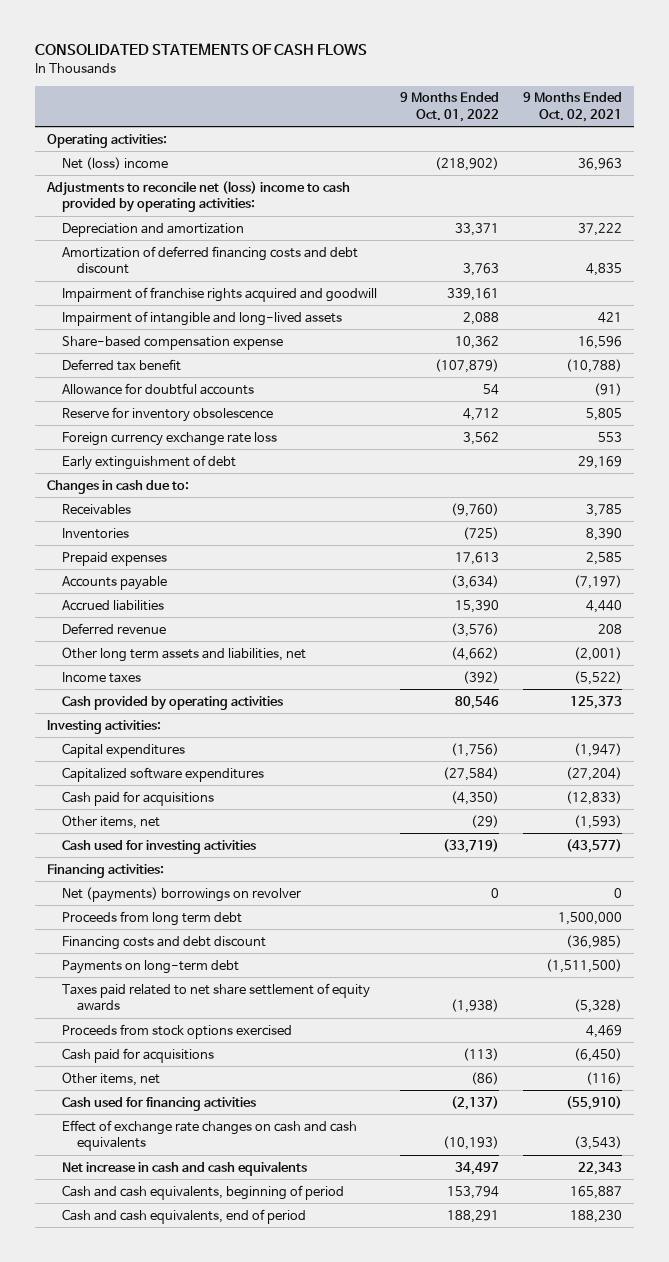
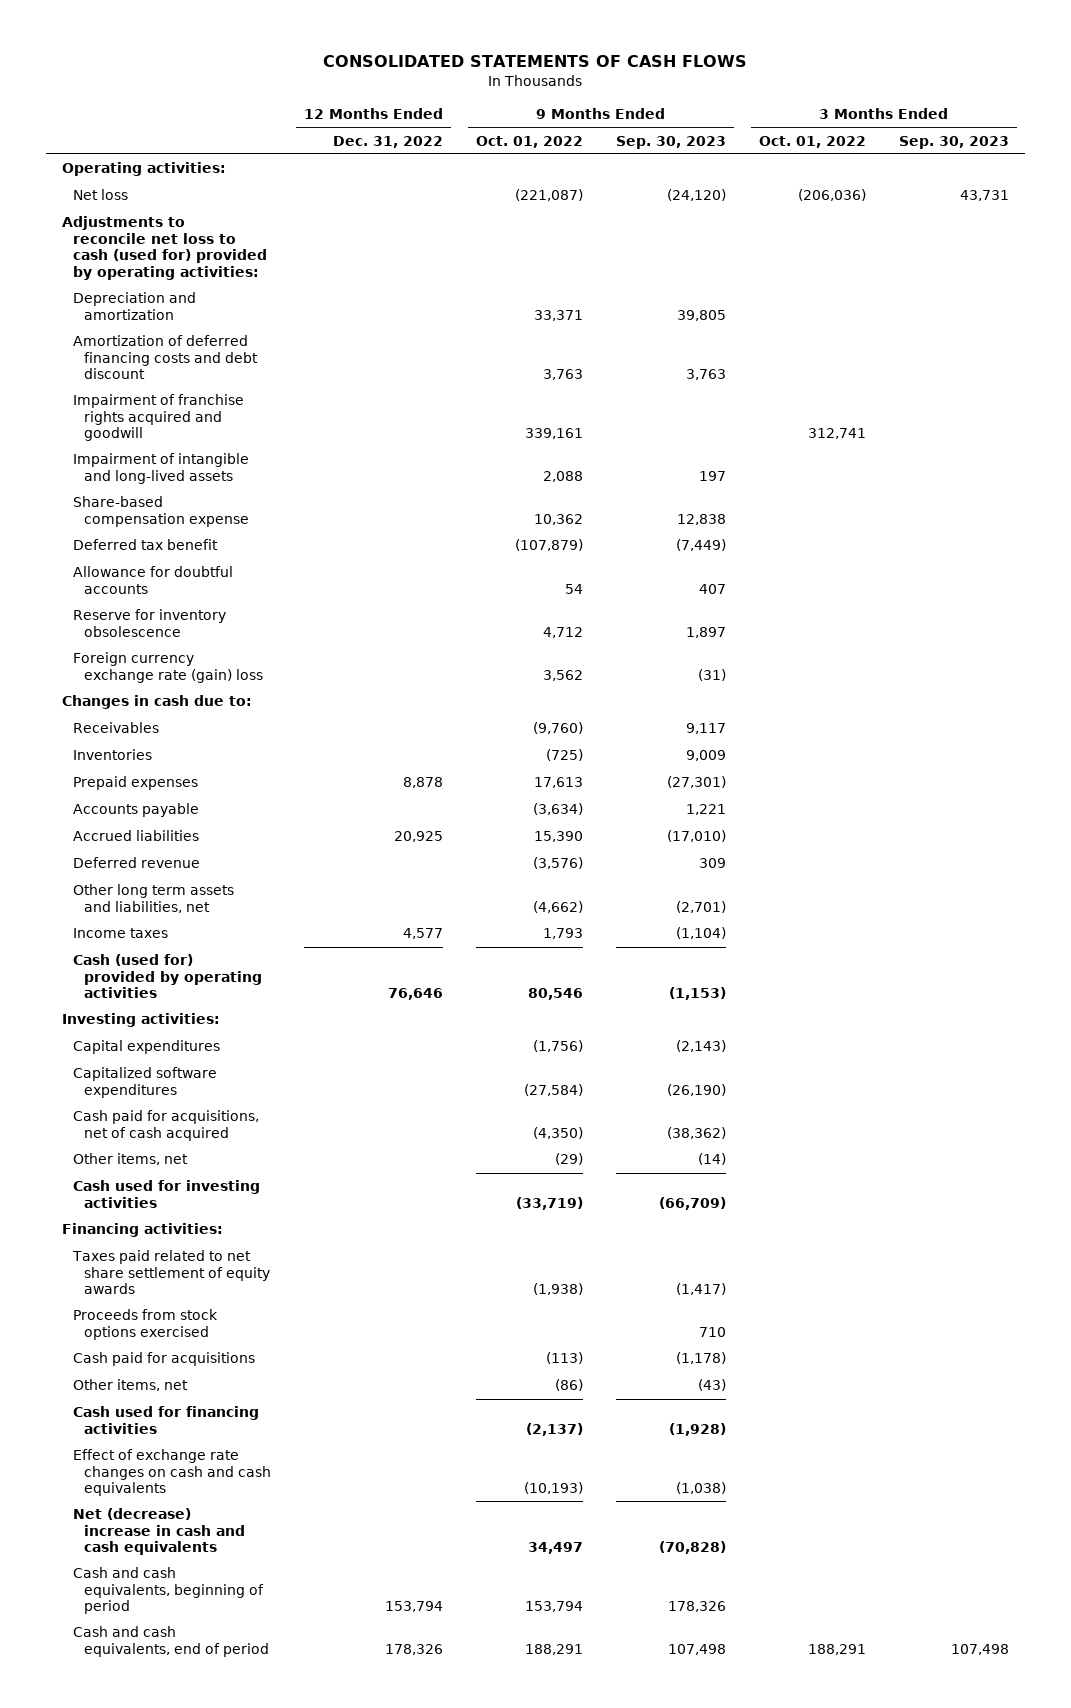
- | 9 Months Ended Oct. 01, 2022 | 9 Months Ended Oct. 02, 2021
+ | 12 Months Ended Dec. 31, 2022 | 9 Months Ended Oct. 01, 2022 | 9 Months Ended Sep. 30, 2023 | 3 Months Ended Oct. 01, 2022 | 3 Months Ended Sep. 30, 2023
- Net (loss) income | (218,902) | 36,963
- Adjustments to reconcile net (loss) income to cash provided by operating activities:
+ Net loss | | (221,087) | (24,120) | (206,036) | 43,731
+ Adjustments to reconcile net loss to cash (used for) provided by operating activities:
- Foreign currency exchange rate loss | 3,562 | 553
- Early extinguishment of debt | | 29,169
+ Foreign currency exchange rate (gain) loss | | 3,562 | (31) | |
- Income taxes | (392) | (5,522)
- Cash provided by operating activities | 80,546 | 125,373
+ Income taxes | 4,577 | 1,793 | (1,104) | |
+ Cash (used for) provided by operating activities | 76,646 | 80,546 | (1,153) | |
- Cash paid for acquisitions | (4,350) | (12,833)
+ Cash paid for acquisitions, net of cash acquired | | (4,350) | (38,362) | |
- Net (payments) borrowings on revolver | 0 | 0
- Proceeds from long term debt | | 1,500,000
- Financing costs and debt discount | | (36,985)
- Payments on long-term debt | | (1,511,500)
- Net increase in cash and cash equivalents | 34,497 | 22,343
+ Net (decrease) increase in cash and cash equivalents | | 34,497 | (70,828) | |

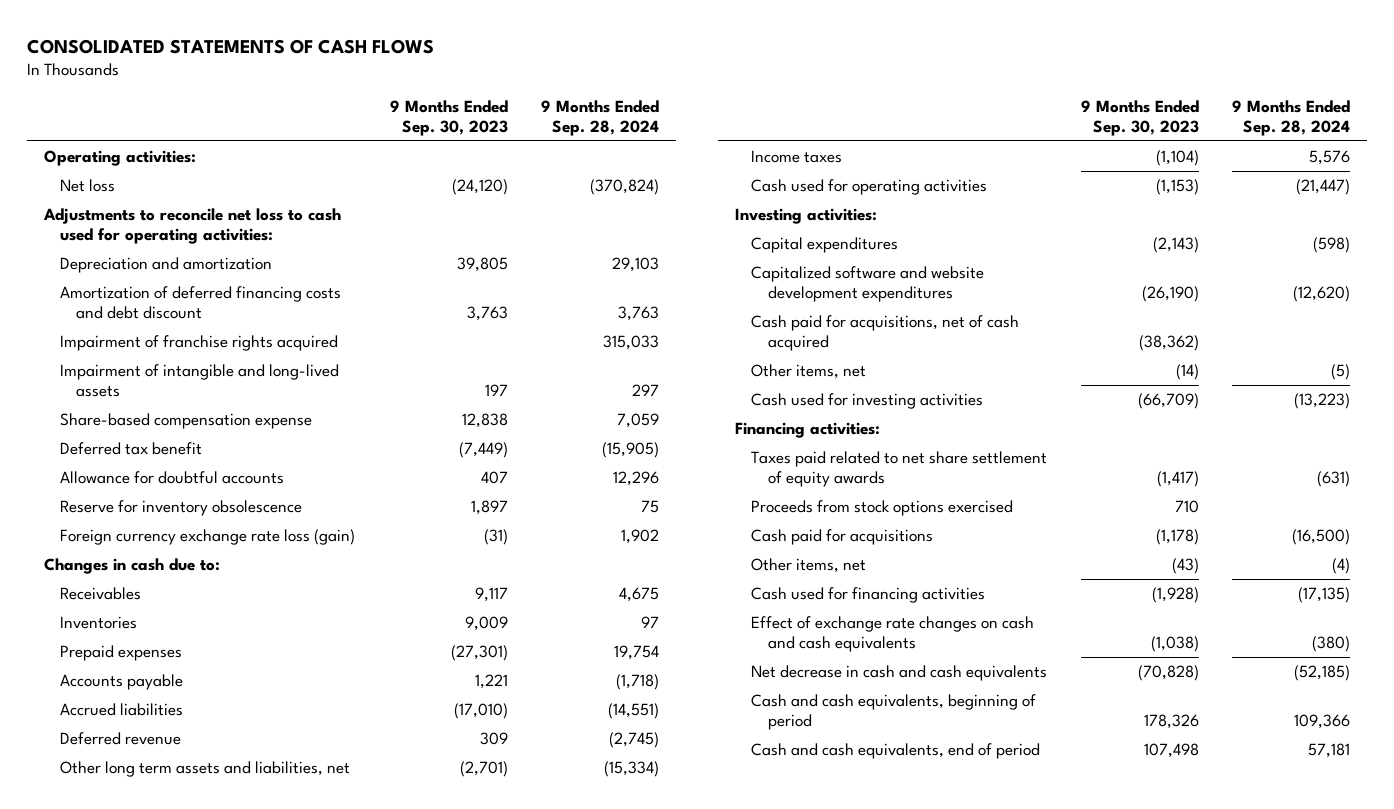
- | 12 Months Ended Dec. 31, 2022 | 9 Months Ended Oct. 01, 2022 | 9 Months Ended Sep. 30, 2023 | 3 Months Ended Oct. 01, 2022 | 3 Months Ended Sep. 30, 2023
+ | 9 Months Ended Sep. 30, 2023 | 9 Months Ended Sep. 28, 2024
- Adjustments to reconcile net loss to cash (used for) provided by operating activities:
+ Adjustments to reconcile net loss to cash used for operating activities:
- Impairment of franchise rights acquired and goodwill | | 339,161 | | 312,741 |
+ Impairment of franchise rights acquired | | 315,033
- Foreign currency exchange rate (gain) loss | | 3,562 | (31) | |
+ Foreign currency exchange rate loss (gain) | (31) | 1,902
- Cash (used for) provided by operating activities | 76,646 | 80,546 | (1,153) | |
+ Cash used for operating activities | (1,153) | (21,447)
- Capitalized software expenditures | | (27,584) | (26,190) | |
+ Capitalized software and website development expenditures | (26,190) | (12,620)
- Net (decrease) increase in cash and cash equivalents | | 34,497 | (70,828) | |
+ Net decrease in cash and cash equivalents | (70,828) | (52,185)

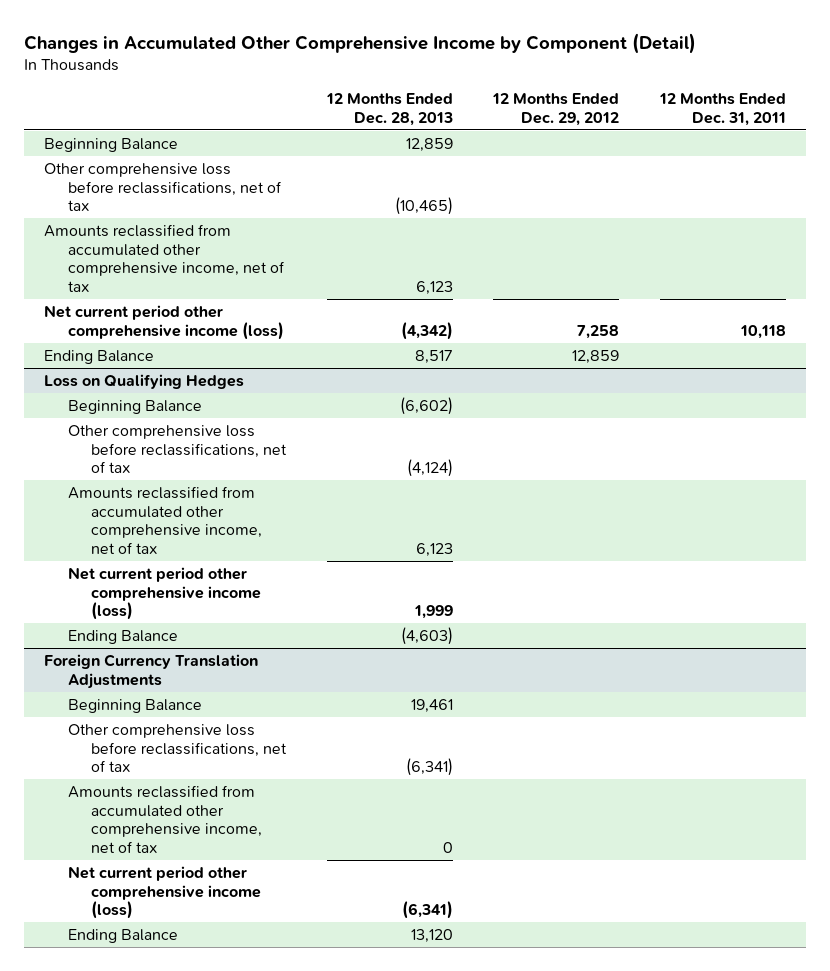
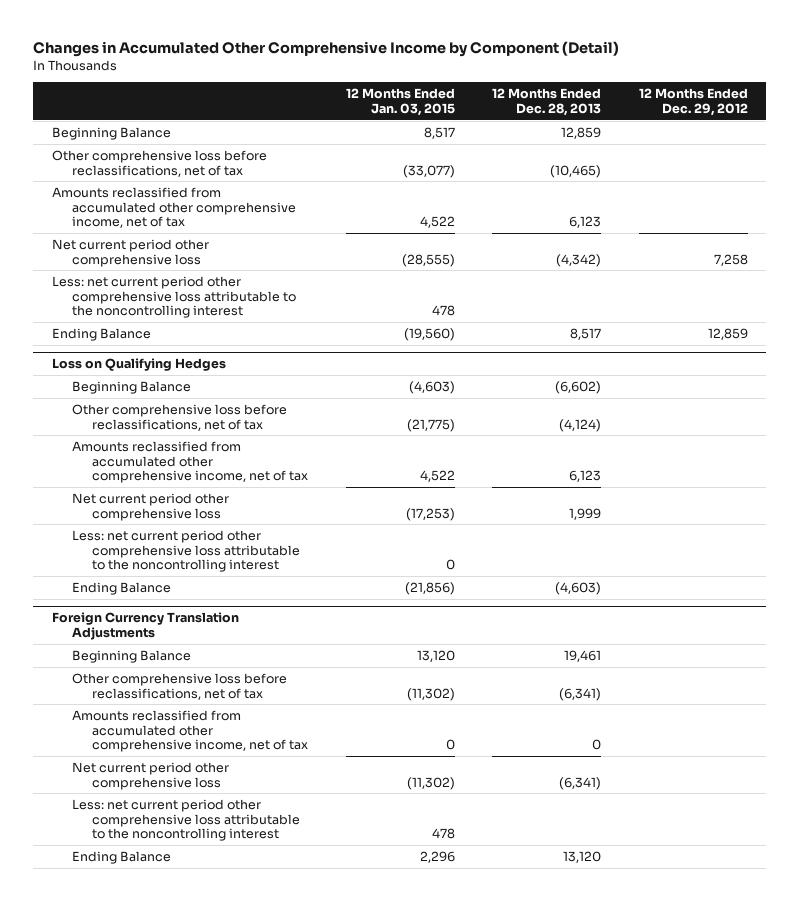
- | 12 Months Ended Dec. 28, 2013 | 12 Months Ended Dec. 29, 2012 | 12 Months Ended Dec. 31, 2011
+ | 12 Months Ended Jan. 03, 2015 | 12 Months Ended Dec. 28, 2013 | 12 Months Ended Dec. 29, 2012
- Net current period other comprehensive income (loss) | (4,342) | 7,258 | 10,118
+ Net current period other comprehensive loss | (28,555) | (4,342) | 7,258
+ Less: net current period other comprehensive loss attributable to the noncontrolling interest | 478 | |
@ Loss on Qualifying Hedges
- Net current period other comprehensive income (loss) | 1,999 | |
+ Net current period other comprehensive loss | (17,253) | 1,999 |
+ Less: net current period other comprehensive loss attributable to the noncontrolling interest | 0 | |
@ Foreign Currency Translation Adjustments
- Net current period other comprehensive income (loss) | (6,341) | |
+ Net current period other comprehensive loss | (11,302) | (6,341) |
+ Less: net current period other comprehensive loss attributable to the noncontrolling interest | 478 | |

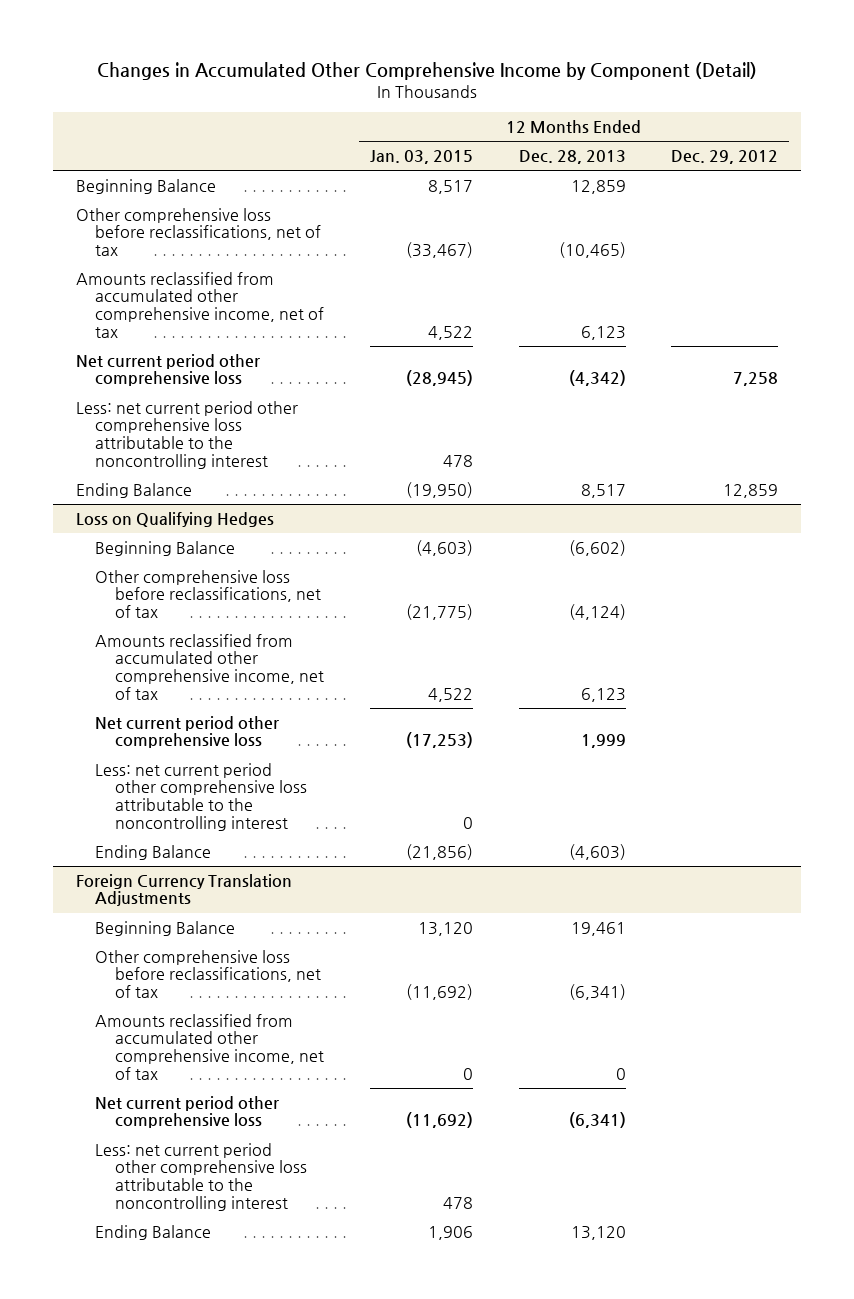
- Other comprehensive loss before reclassifications, net of tax | (33,077) | (10,465) |
+ Other comprehensive loss before reclassifications, net of tax | (33,467) | (10,465) |
- Net current period other comprehensive loss | (28,555) | (4,342) | 7,258
+ Net current period other comprehensive loss | (28,945) | (4,342) | 7,258
- Ending Balance | (19,560) | 8,517 | 12,859
+ Ending Balance | (19,950) | 8,517 | 12,859
@ Foreign Currency Translation Adjustments
- Other comprehensive loss before reclassifications, net of tax | (11,302) | (6,341) |
+ Other comprehensive loss before reclassifications, net of tax | (11,692) | (6,341) |
- Net current period other comprehensive loss | (11,302) | (6,341) |
+ Net current period other comprehensive loss | (11,692) | (6,341) |
- Ending Balance | 2,296 | 13,120 |
+ Ending Balance | 1,906 | 13,120 |

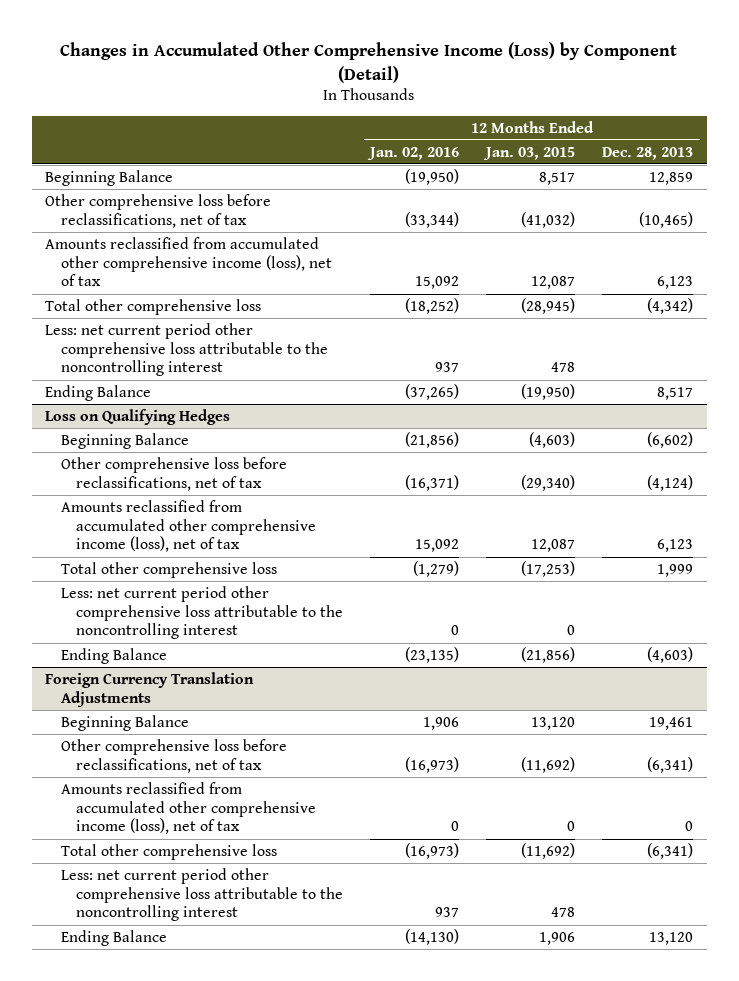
- Changes in Accumulated Other Comprehensive Income by Component (Detail)
+ Changes in Accumulated Other Comprehensive Income (Loss) by Component (Detail)
- | 12 Months Ended Jan. 03, 2015 | 12 Months Ended Dec. 28, 2013 | 12 Months Ended Dec. 29, 2012
+ | 12 Months Ended Jan. 02, 2016 | 12 Months Ended Jan. 03, 2015 | 12 Months Ended Dec. 28, 2013
- Other comprehensive loss before reclassifications, net of tax | (33,467) | (10,465) |
- Amounts reclassified from accumulated other comprehensive income, net of tax | 4,522 | 6,123 |
- Net current period other comprehensive loss | (28,945) | (4,342) | 7,258
+ Other comprehensive loss before reclassifications, net of tax | (33,344) | (41,032) | (10,465)
+ Amounts reclassified from accumulated other comprehensive income (loss), net of tax | 15,092 | 12,087 | 6,123
+ Total other comprehensive loss | (18,252) | (28,945) | (4,342)
@ Loss on Qualifying Hedges
- Other comprehensive loss before reclassifications, net of tax | (21,775) | (4,124) |
- Amounts reclassified from accumulated other comprehensive income, net of tax | 4,522 | 6,123 |
- Net current period other comprehensive loss | (17,253) | 1,999 |
+ Other comprehensive loss before reclassifications, net of tax | (16,371) | (29,340) | (4,124)
+ Amounts reclassified from accumulated other comprehensive income (loss), net of tax | 15,092 | 12,087 | 6,123
+ Total other comprehensive loss | (1,279) | (17,253) | 1,999
@ Foreign Currency Translation Adjustments
- Amounts reclassified from accumulated other comprehensive income, net of tax | 0 | 0 |
- Net current period other comprehensive loss | (11,692) | (6,341) |
+ Amounts reclassified from accumulated other comprehensive income (loss), net of tax | 0 | 0 | 0
+ Total other comprehensive loss | (16,973) | (11,692) | (6,341)

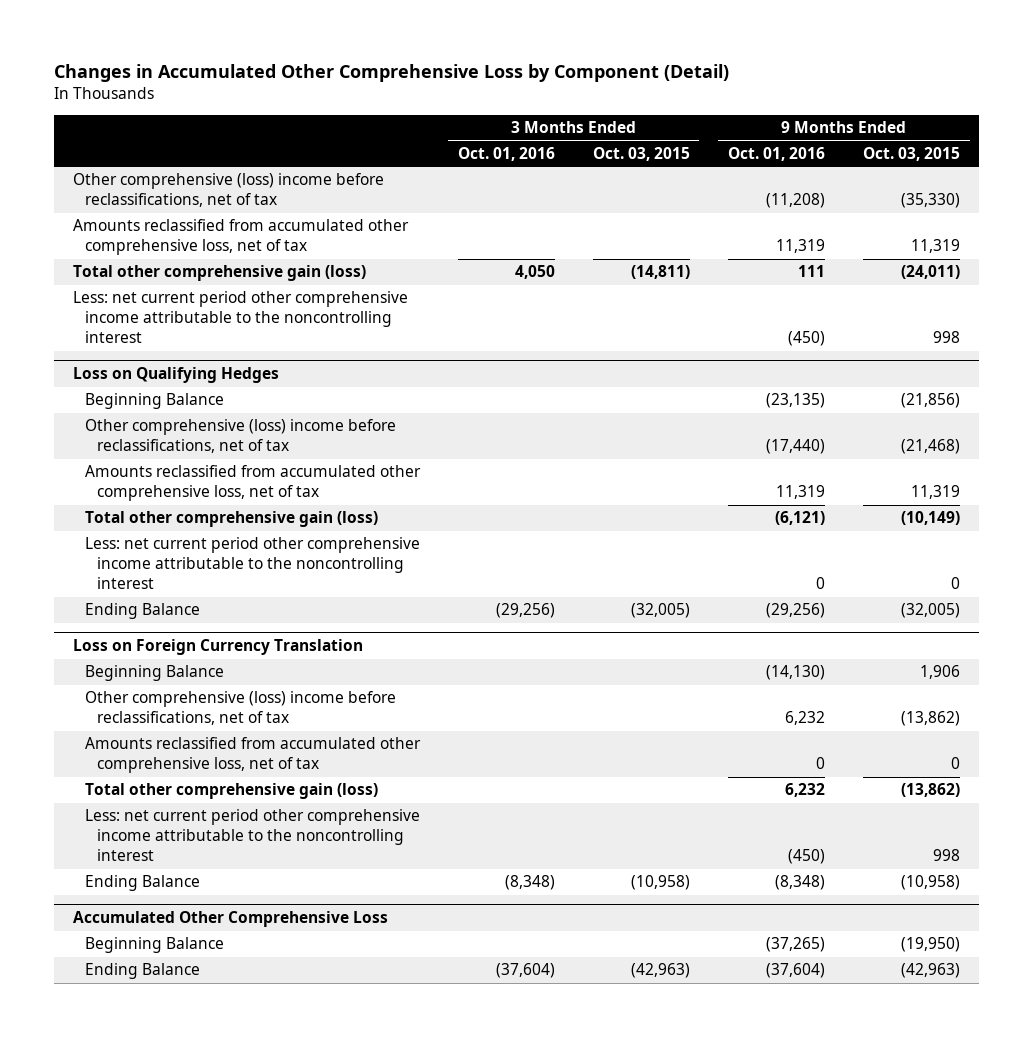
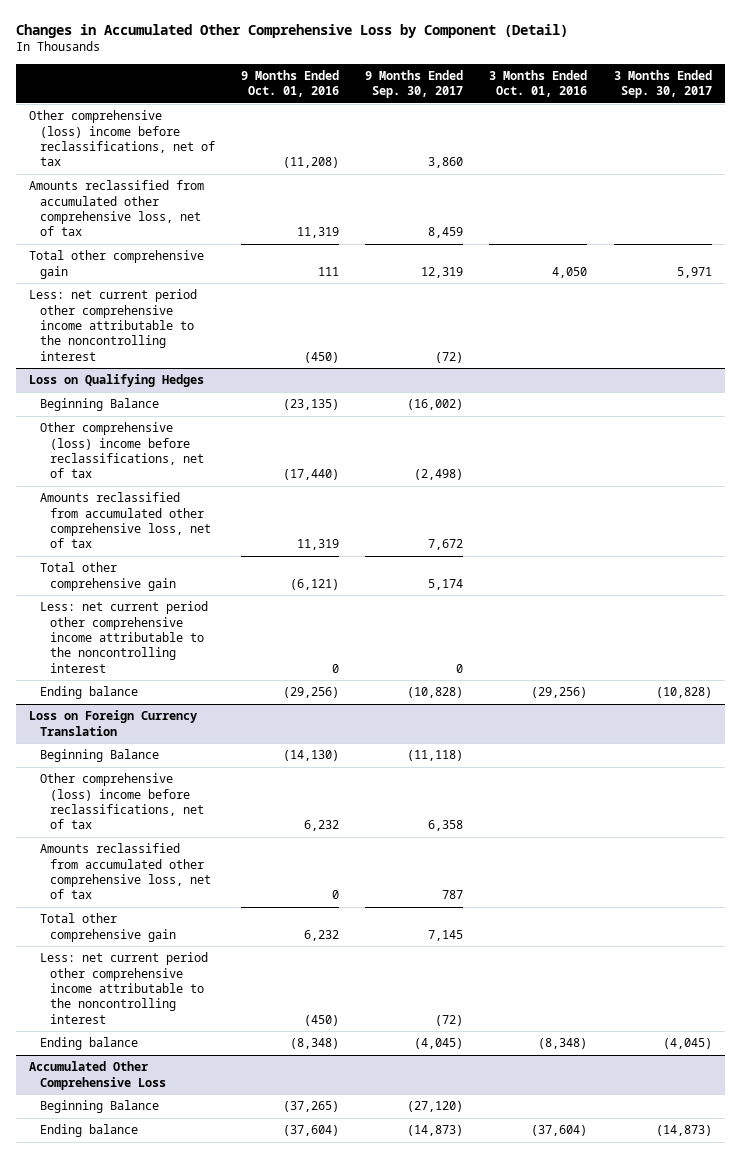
- | 3 Months Ended Oct. 01, 2016 | 3 Months Ended Oct. 03, 2015 | 9 Months Ended Oct. 01, 2016 | 9 Months Ended Oct. 03, 2015
+ | 9 Months Ended Oct. 01, 2016 | 9 Months Ended Sep. 30, 2017 | 3 Months Ended Oct. 01, 2016 | 3 Months Ended Sep. 30, 2017
- Total other comprehensive gain (loss) | 4,050 | (14,811) | 111 | (24,011)
+ Total other comprehensive gain | 111 | 12,319 | 4,050 | 5,971
@ Loss on Qualifying Hedges
- Total other comprehensive gain (loss) | | | (6,121) | (10,149)
+ Total other comprehensive gain | (6,121) | 5,174 | |
- Ending Balance | (29,256) | (32,005) | (29,256) | (32,005)
+ Ending balance | (29,256) | (10,828) | (29,256) | (10,828)
@ Loss on Foreign Currency Translation
- Total other comprehensive gain (loss) | | | 6,232 | (13,862)
+ Total other comprehensive gain | 6,232 | 7,145 | |
- Ending Balance | (8,348) | (10,958) | (8,348) | (10,958)
+ Ending balance | (8,348) | (4,045) | (8,348) | (4,045)
@ Accumulated Other Comprehensive Loss
- Ending Balance | (37,604) | (42,963) | (37,604) | (42,963)
+ Ending balance | (37,604) | (14,873) | (37,604) | (14,873)

